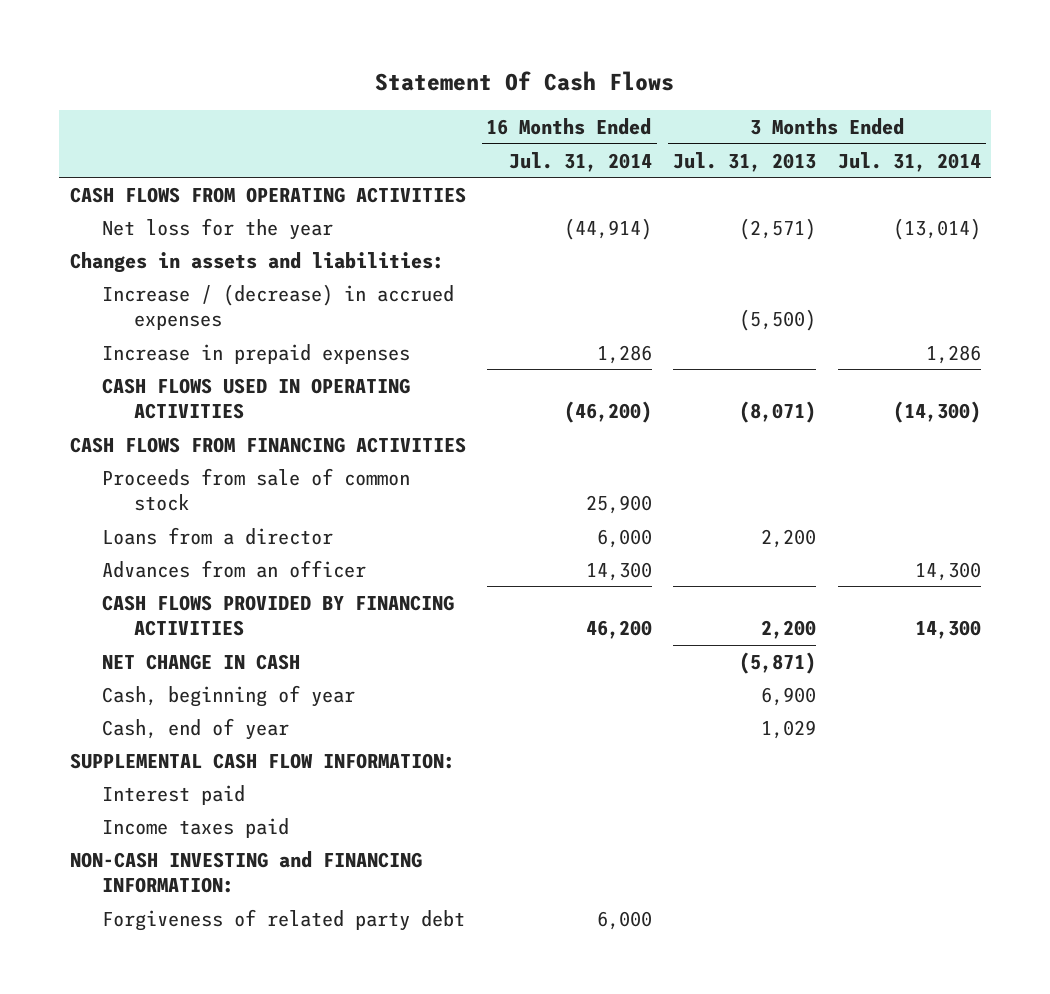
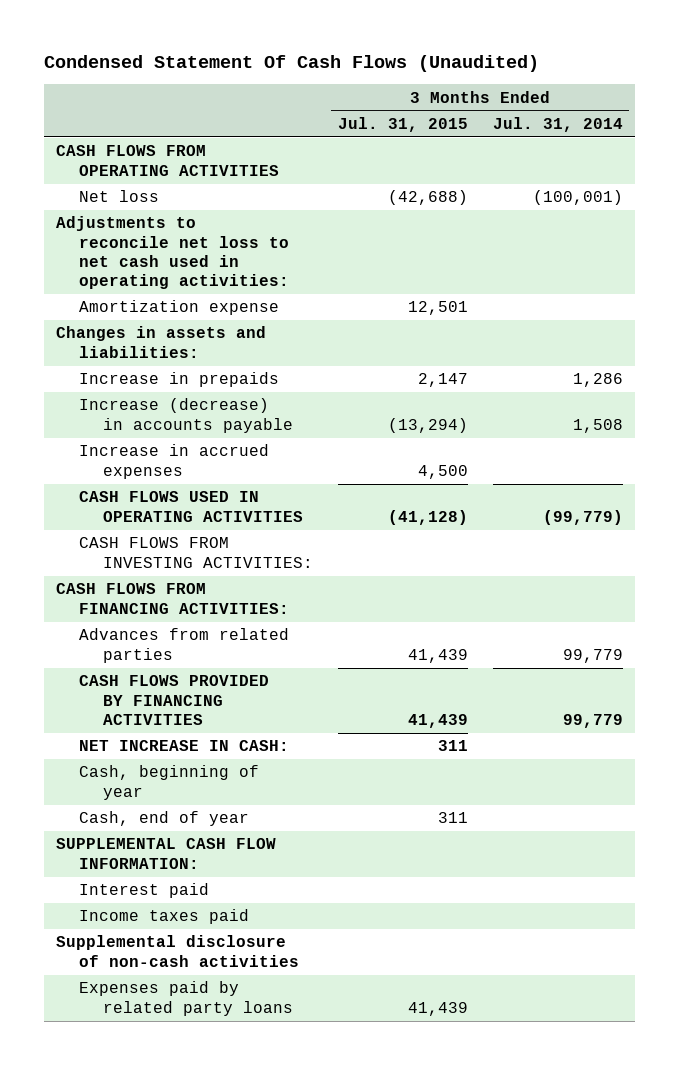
- Statement Of Cash Flows
+ Condensed Statement Of Cash Flows (Unaudited)
- | 16 Months Ended Jul. 31, 2014 | 3 Months Ended Jul. 31, 2013 | 3 Months Ended Jul. 31, 2014
+ | 3 Months Ended Jul. 31, 2015 | 3 Months Ended Jul. 31, 2014
- Net loss for the year | (44,914) | (2,571) | (13,014)
+ Net loss | (42,688) | (100,001)
+ Adjustments to reconcile net loss to net cash used in operating activities:
+ Amortization expense | 12,501 |
- Increase / (decrease) in accrued expenses | | (5,500) |
- Increase in prepaid expenses | 1,286 | | 1,286
- CASH FLOWS USED IN OPERATING ACTIVITIES | (46,200) | (8,071) | (14,300)
- CASH FLOWS FROM FINANCING ACTIVITIES
- Proceeds from sale of common stock | 25,900 | |
- Loans from a director | 6,000 | 2,200 |
- Advances from an officer | 14,300 | | 14,300
- CASH FLOWS PROVIDED BY FINANCING ACTIVITIES | 46,200 | 2,200 | 14,300
- NET CHANGE IN CASH | | (5,871) |
+ Increase in prepaids | 2,147 | 1,286
+ Increase (decrease) in accounts payable | (13,294) | 1,508
+ Increase in accrued expenses | 4,500 |
+ CASH FLOWS USED IN OPERATING ACTIVITIES | (41,128) | (99,779)
+ CASH FLOWS FROM INVESTING ACTIVITIES:
+ CASH FLOWS FROM FINANCING ACTIVITIES:
+ Advances from related parties | 41,439 | 99,779
+ CASH FLOWS PROVIDED BY FINANCING ACTIVITIES | 41,439 | 99,779
+ NET INCREASE IN CASH: | 311 |
- NON-CASH INVESTING and FINANCING INFORMATION:
- Forgiveness of related party debt | 6,000 | |
+ Supplemental disclosure of non-cash activities
+ Expenses paid by related party loans | 41,439 |

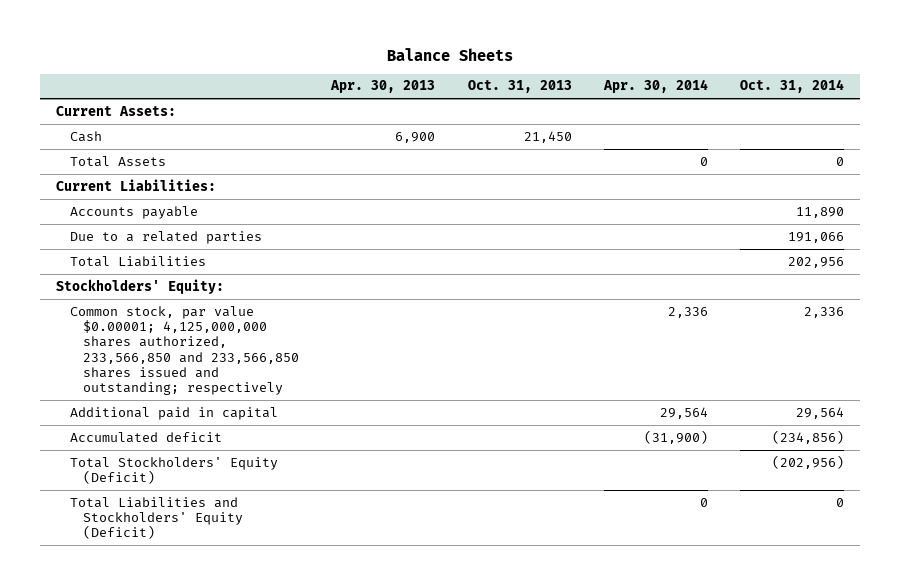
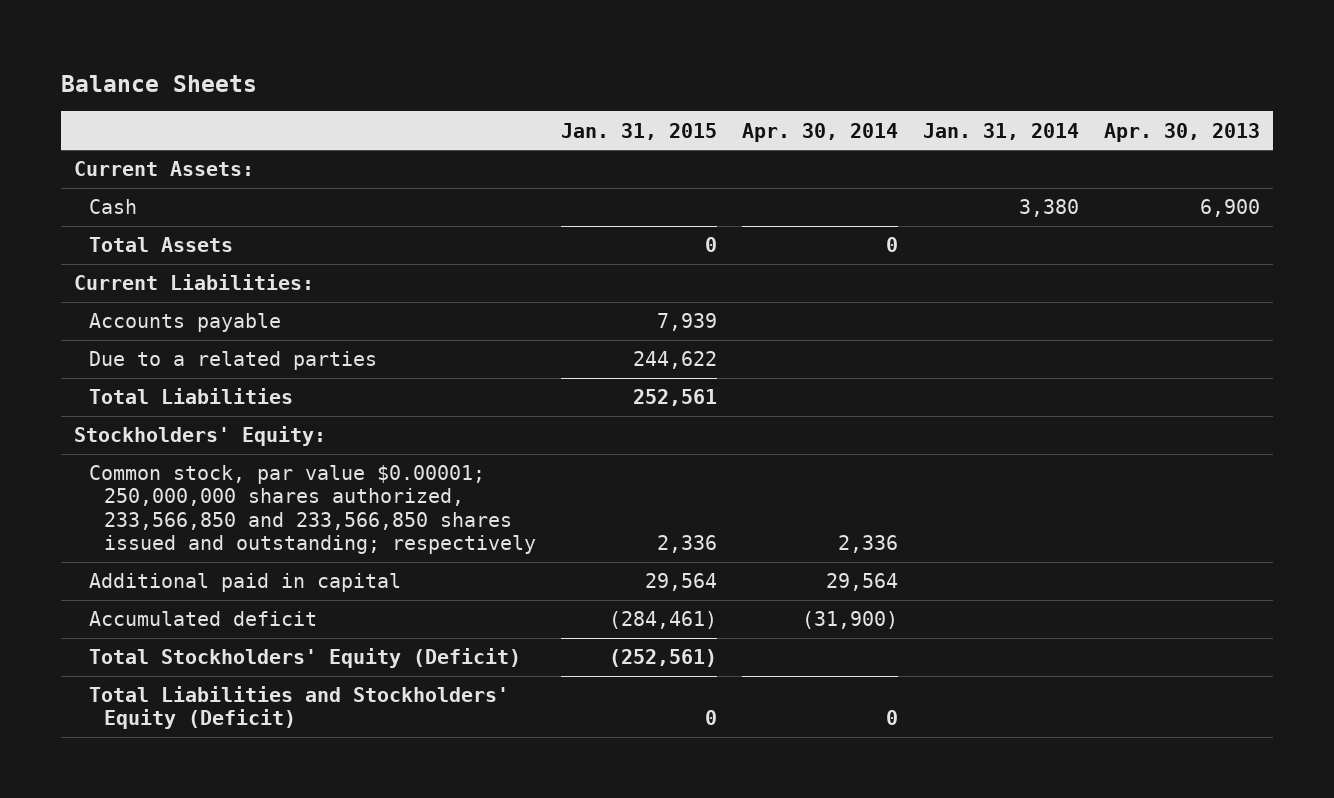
- | Apr. 30, 2013 | Oct. 31, 2013 | Apr. 30, 2014 | Oct. 31, 2014
+ | Jan. 31, 2015 | Apr. 30, 2014 | Jan. 31, 2014 | Apr. 30, 2013
- Common stock, par value $0.00001; 4,125,000,000 shares authorized, 233,566,850 and 233,566,850 shares issued and outstanding; respectively | | | 2,336 | 2,336
+ Common stock, par value $0.00001; 250,000,000 shares authorized, 233,566,850 and 233,566,850 shares issued and outstanding; respectively | 2,336 | 2,336 | |

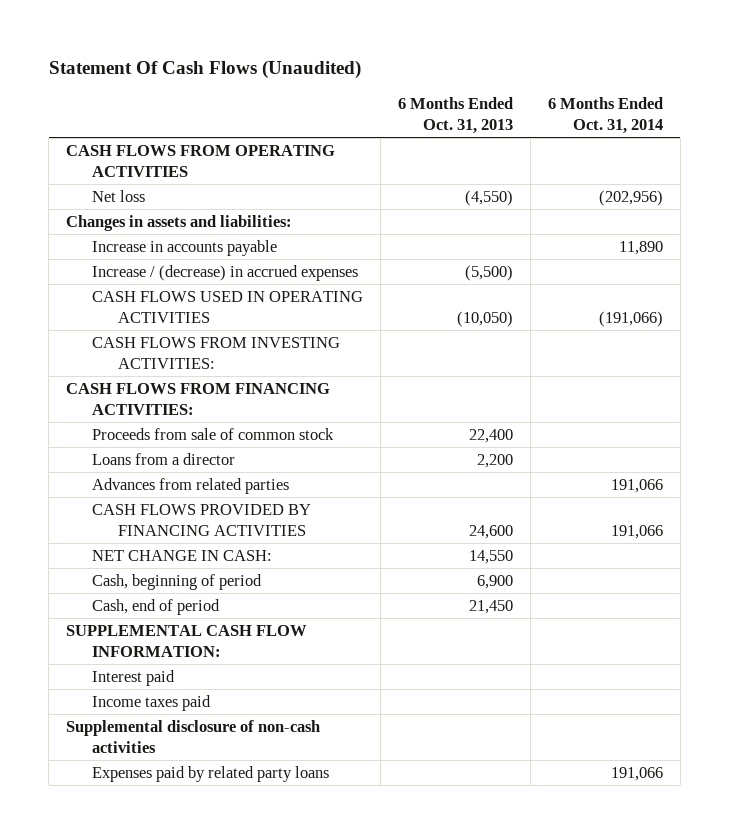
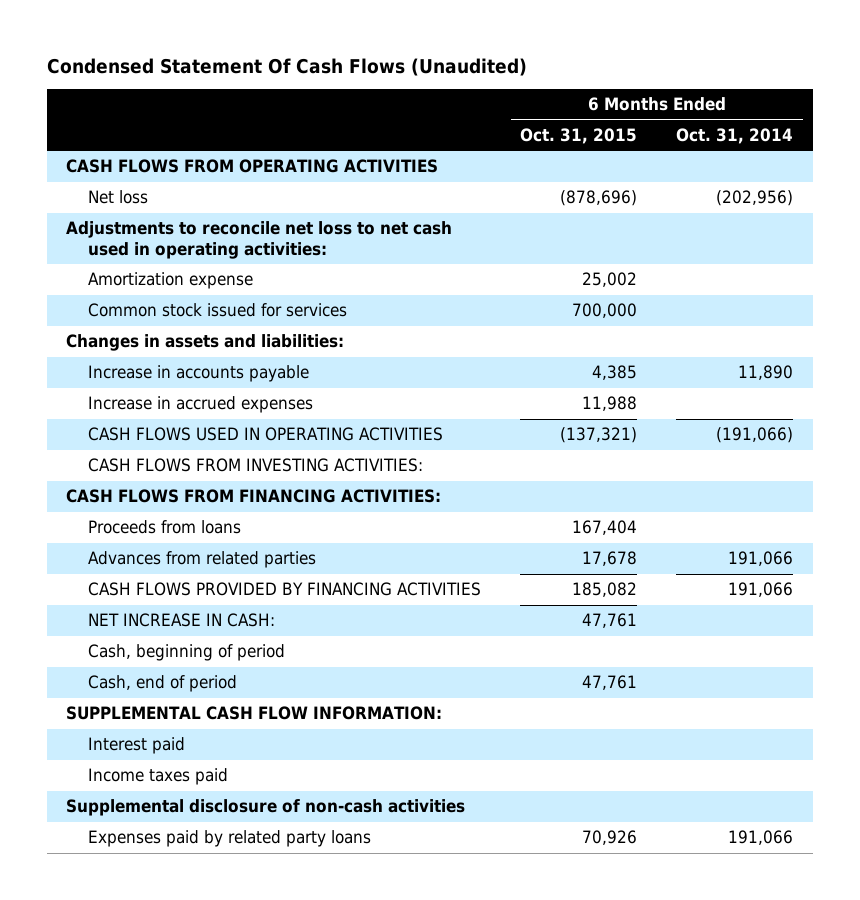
- Statement Of Cash Flows (Unaudited)
+ Condensed Statement Of Cash Flows (Unaudited)
- | 6 Months Ended Oct. 31, 2013 | 6 Months Ended Oct. 31, 2014
+ | 6 Months Ended Oct. 31, 2015 | 6 Months Ended Oct. 31, 2014
+ Adjustments to reconcile net loss to net cash used in operating activities:
+ Amortization expense | 25,002 |
+ Common stock issued for services | 700,000 |
- Increase / (decrease) in accrued expenses | (5,500) |
+ Increase in accrued expenses | 11,988 |
- Proceeds from sale of common stock | 22,400 |
- Loans from a director | 2,200 |
+ Proceeds from loans | 167,404 |
- NET CHANGE IN CASH: | 14,550 |
+ NET INCREASE IN CASH: | 47,761 |

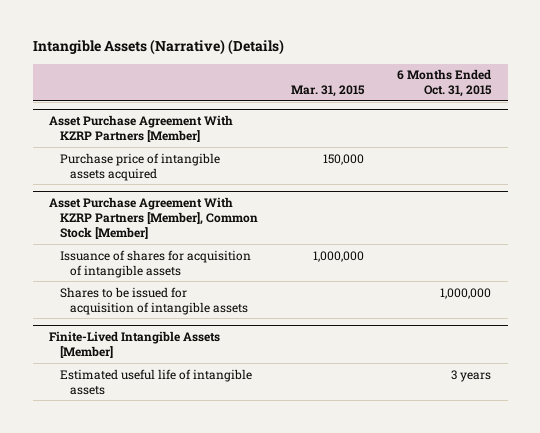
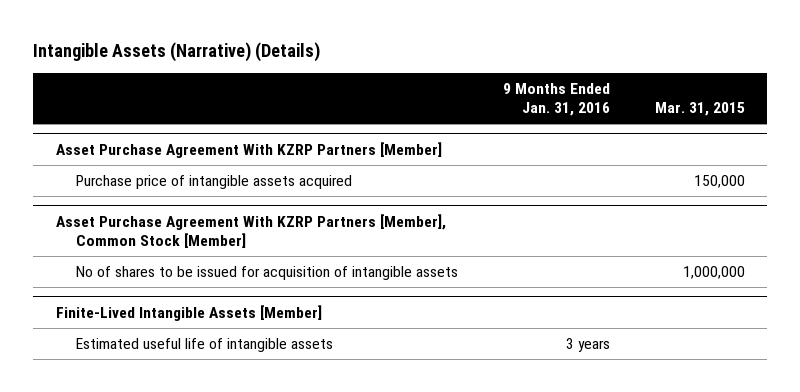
- | Mar. 31, 2015 | 6 Months Ended Oct. 31, 2015
+ | 9 Months Ended Jan. 31, 2016 | Mar. 31, 2015
@ Asset Purchase Agreement With KZRP Partners [Member], Common Stock [Member]
- Issuance of shares for acquisition of intangible assets | 1,000,000 |
- Shares to be issued for acquisition of intangible assets | | 1,000,000
+ No of shares to be issued for acquisition of intangible assets | | 1,000,000

